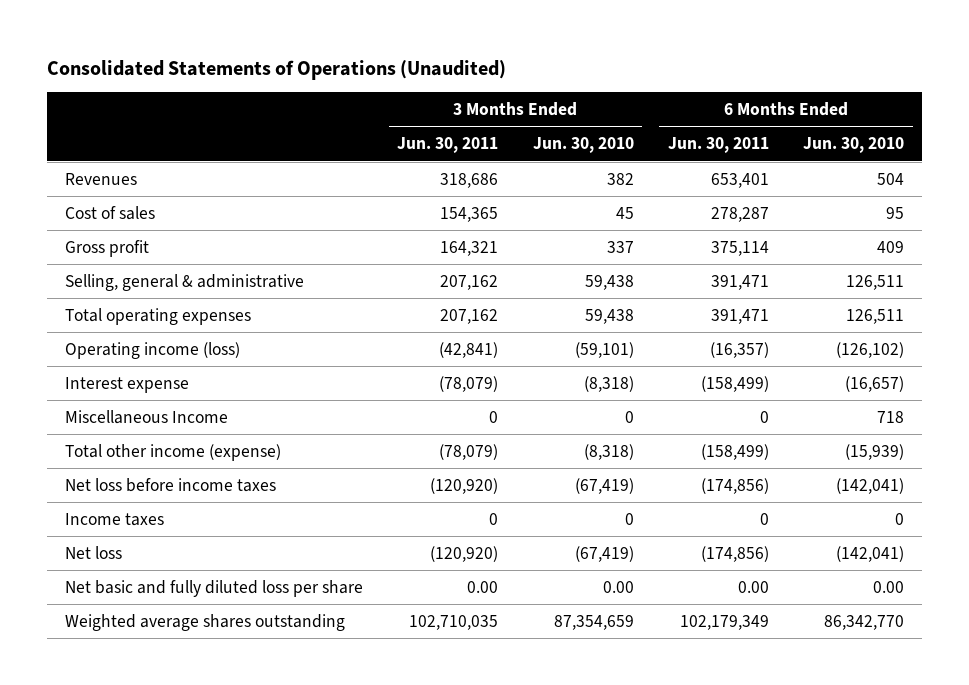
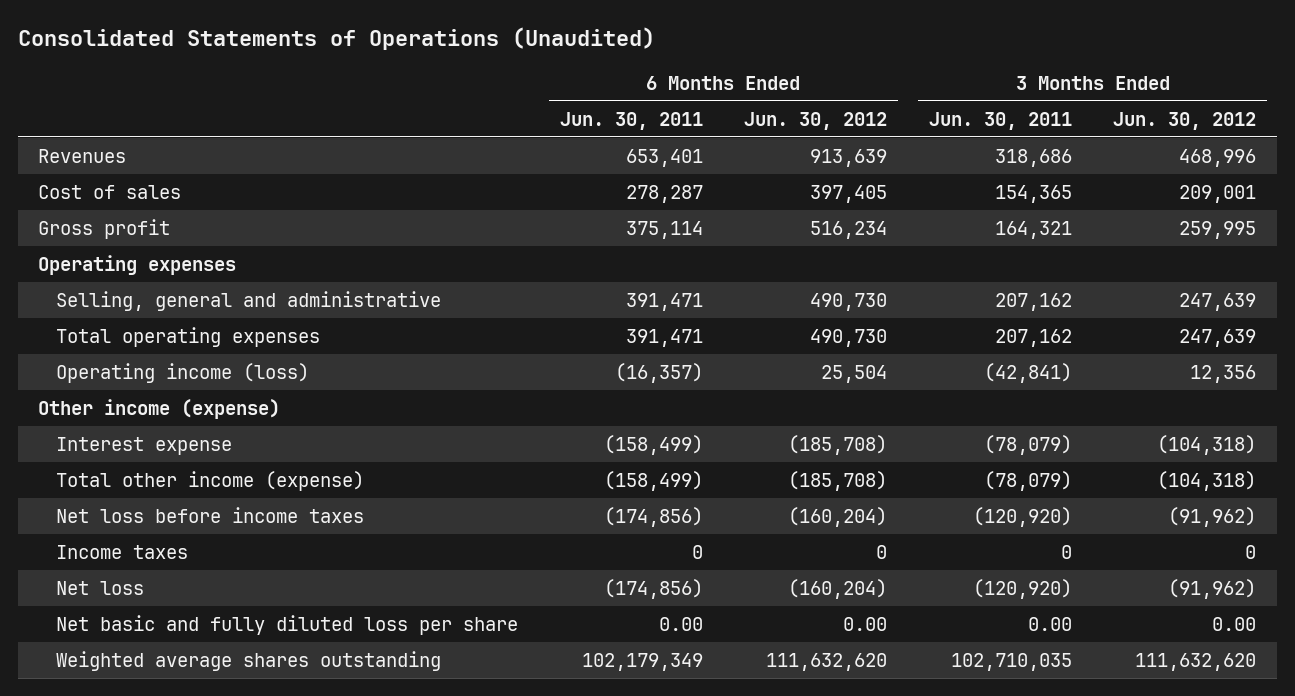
- | 3 Months Ended Jun. 30, 2011 | 3 Months Ended Jun. 30, 2010 | 6 Months Ended Jun. 30, 2011 | 6 Months Ended Jun. 30, 2010
+ | 6 Months Ended Jun. 30, 2011 | 6 Months Ended Jun. 30, 2012 | 3 Months Ended Jun. 30, 2011 | 3 Months Ended Jun. 30, 2012
- Selling, general & administrative | 207,162 | 59,438 | 391,471 | 126,511
+ Operating expenses
+ Selling, general and administrative | 391,471 | 490,730 | 207,162 | 247,639
+ Other income (expense)
- Miscellaneous Income | 0 | 0 | 0 | 718

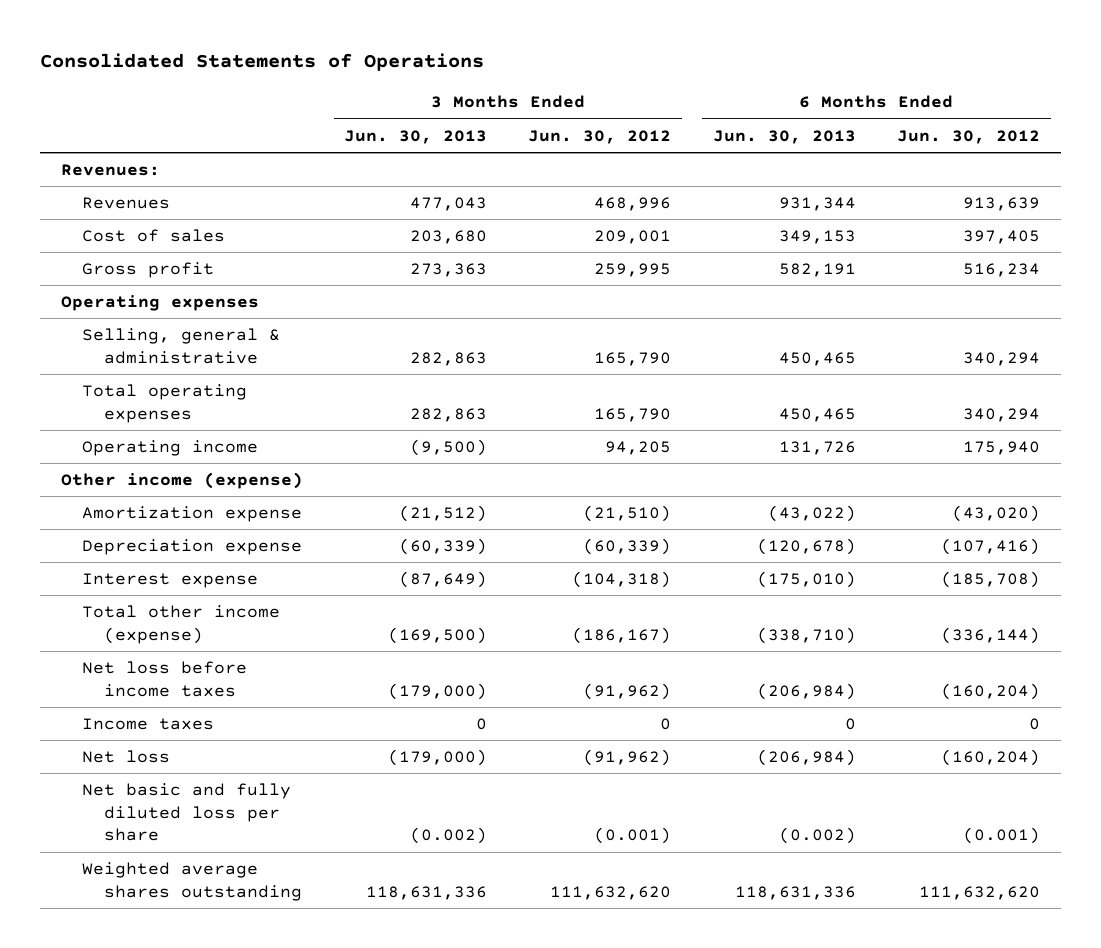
- Consolidated Statements of Operations (Unaudited)
+ Consolidated Statements of Operations
- | 6 Months Ended Jun. 30, 2011 | 6 Months Ended Jun. 30, 2012 | 3 Months Ended Jun. 30, 2011 | 3 Months Ended Jun. 30, 2012
+ | 3 Months Ended Jun. 30, 2013 | 3 Months Ended Jun. 30, 2012 | 6 Months Ended Jun. 30, 2013 | 6 Months Ended Jun. 30, 2012
+ Revenues:
- Selling, general and administrative | 391,471 | 490,730 | 207,162 | 247,639
- Total operating expenses | 391,471 | 490,730 | 207,162 | 247,639
- Operating income (loss) | (16,357) | 25,504 | (42,841) | 12,356
+ Selling, general & administrative | 282,863 | 165,790 | 450,465 | 340,294
+ Total operating expenses | 282,863 | 165,790 | 450,465 | 340,294
+ Operating income | (9,500) | 94,205 | 131,726 | 175,940
+ Amortization expense | (21,512) | (21,510) | (43,022) | (43,020)
+ Depreciation expense | (60,339) | (60,339) | (120,678) | (107,416)
- Total other income (expense) | (158,499) | (185,708) | (78,079) | (104,318)
+ Total other income (expense) | (169,500) | (186,167) | (338,710) | (336,144)
- Net basic and fully diluted loss per share | 0.00 | 0.00 | 0.00 | 0.00
+ Net basic and fully diluted loss per share | (0.002) | (0.001) | (0.002) | (0.001)

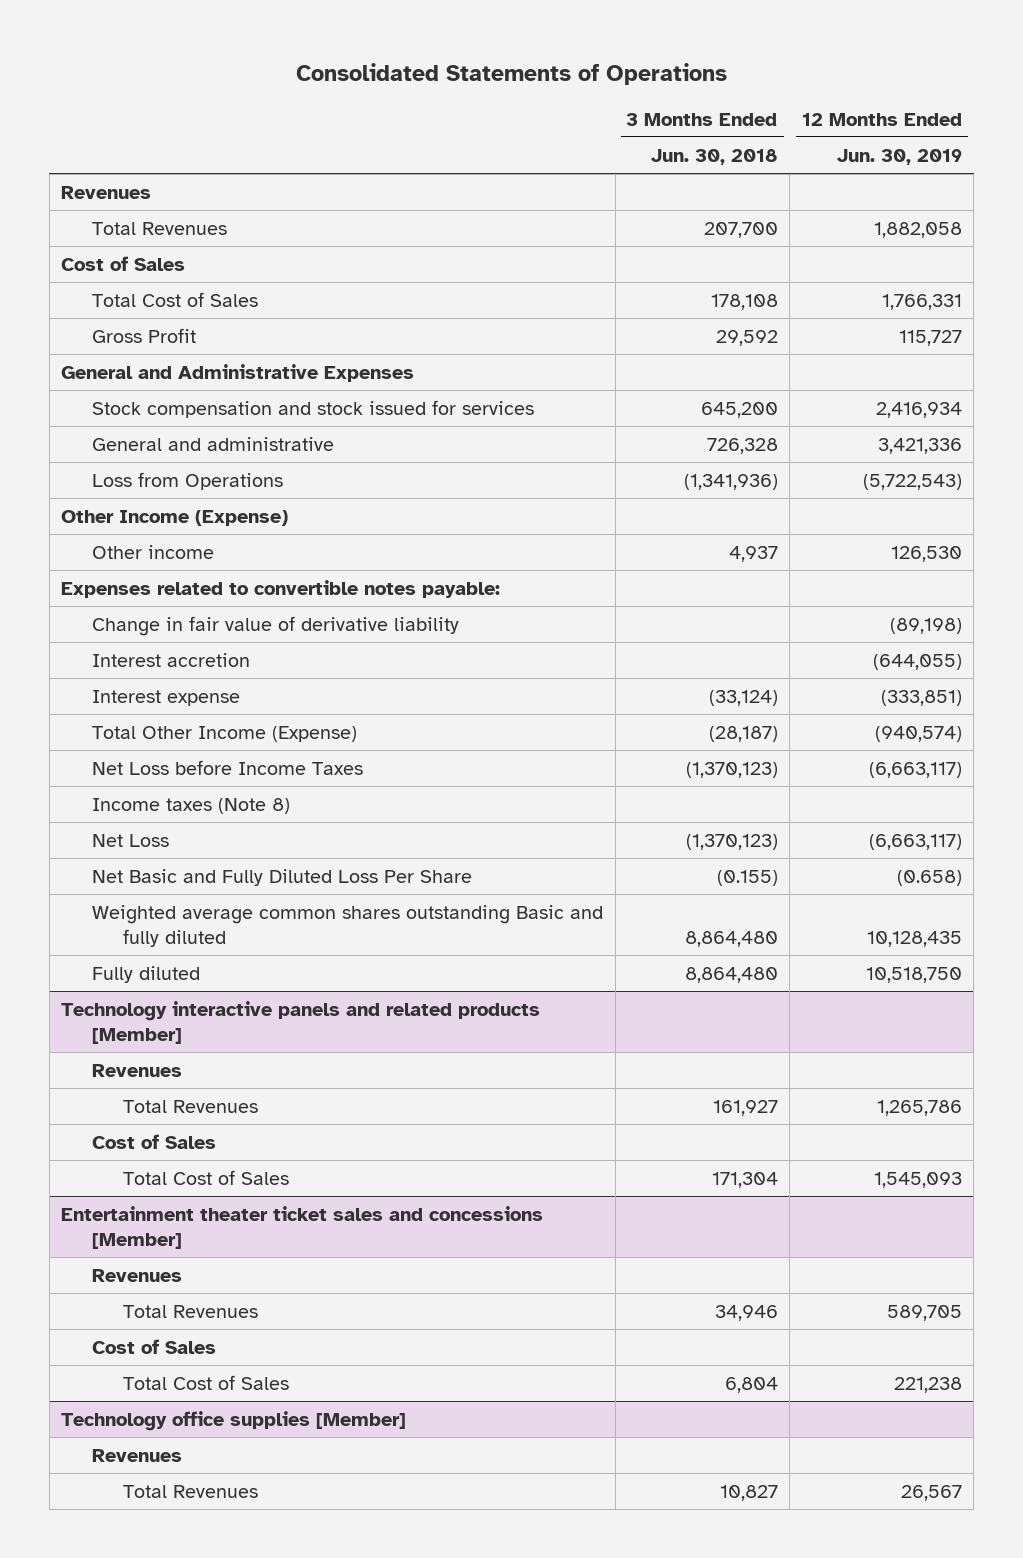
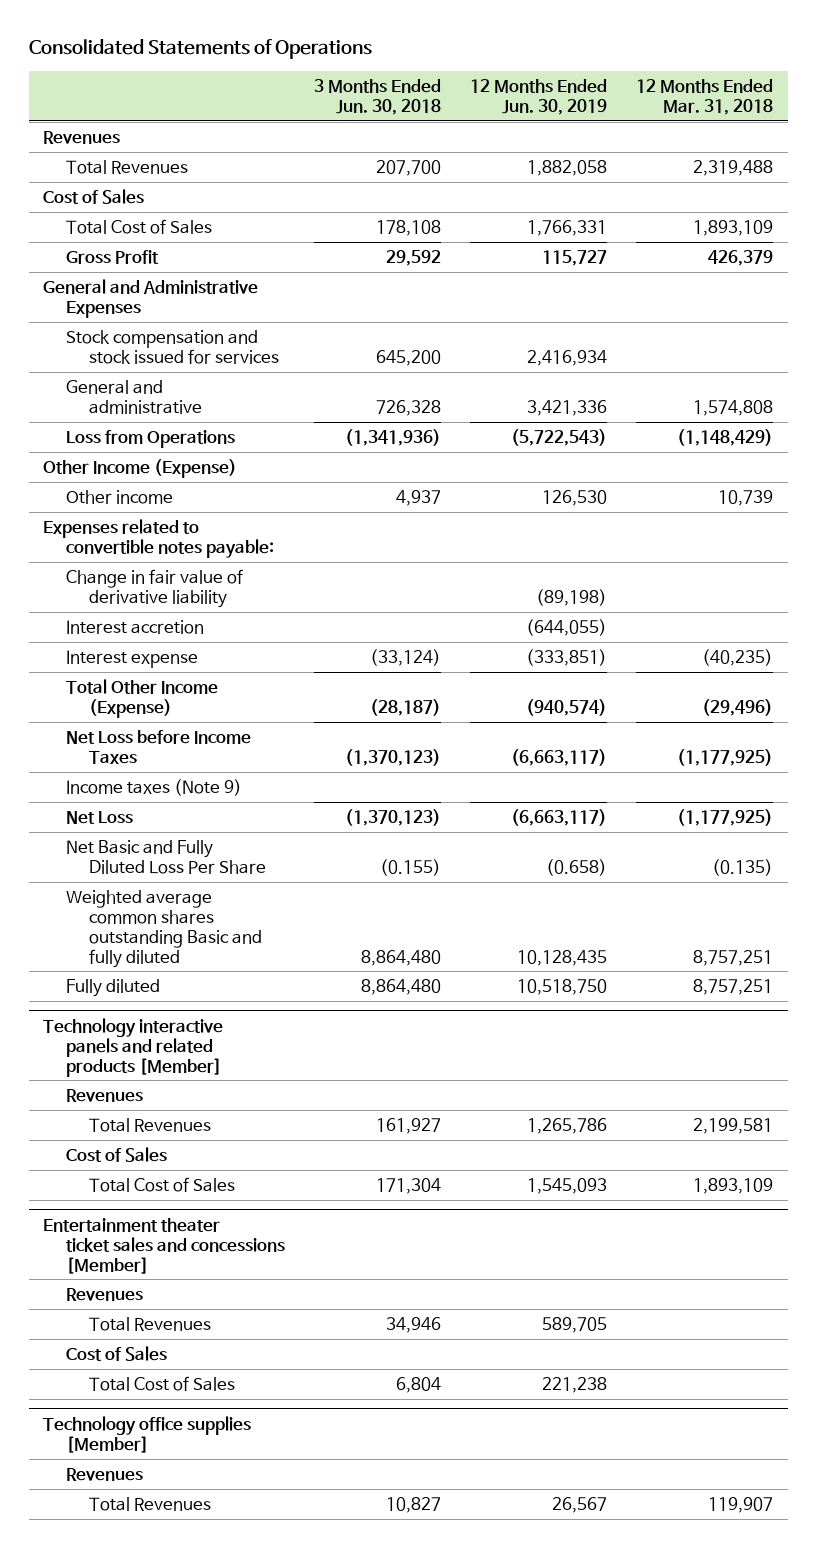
- | 3 Months Ended Jun. 30, 2018 | 12 Months Ended Jun. 30, 2019
+ | 3 Months Ended Jun. 30, 2018 | 12 Months Ended Jun. 30, 2019 | 12 Months Ended Mar. 31, 2018
- Income taxes (Note 8)
+ Income taxes (Note 9)

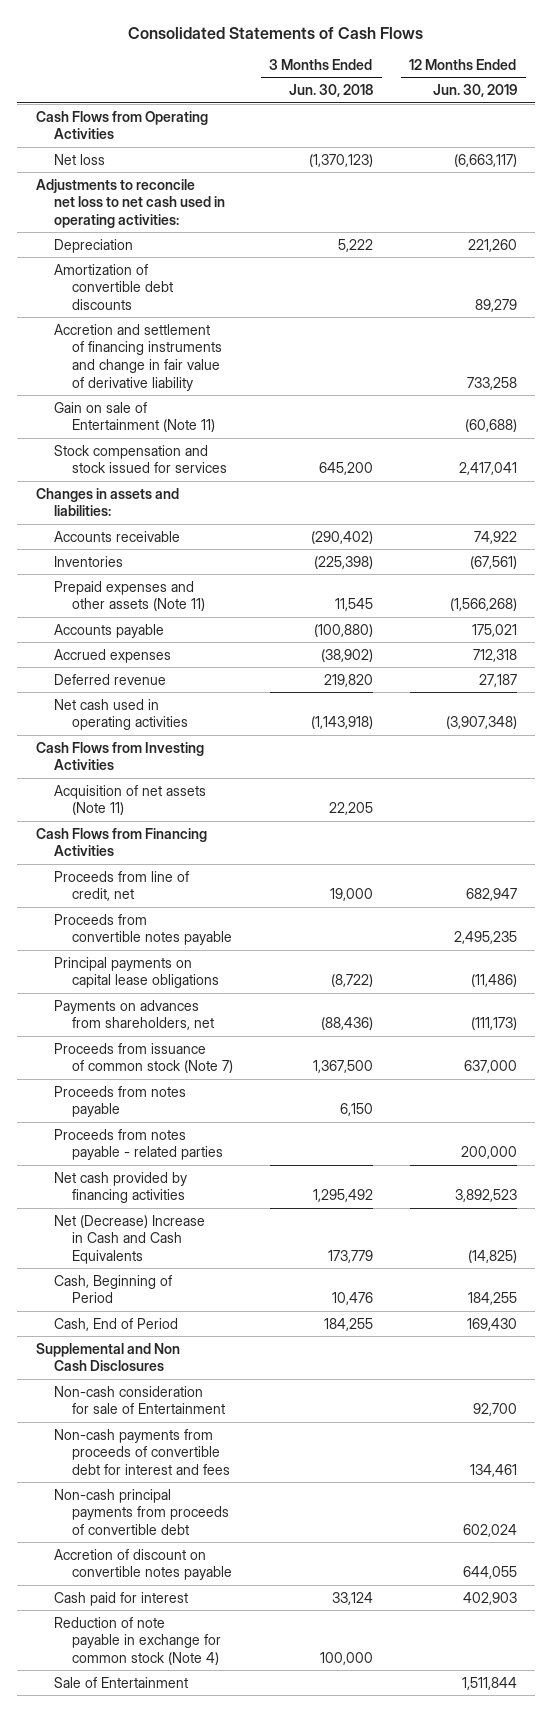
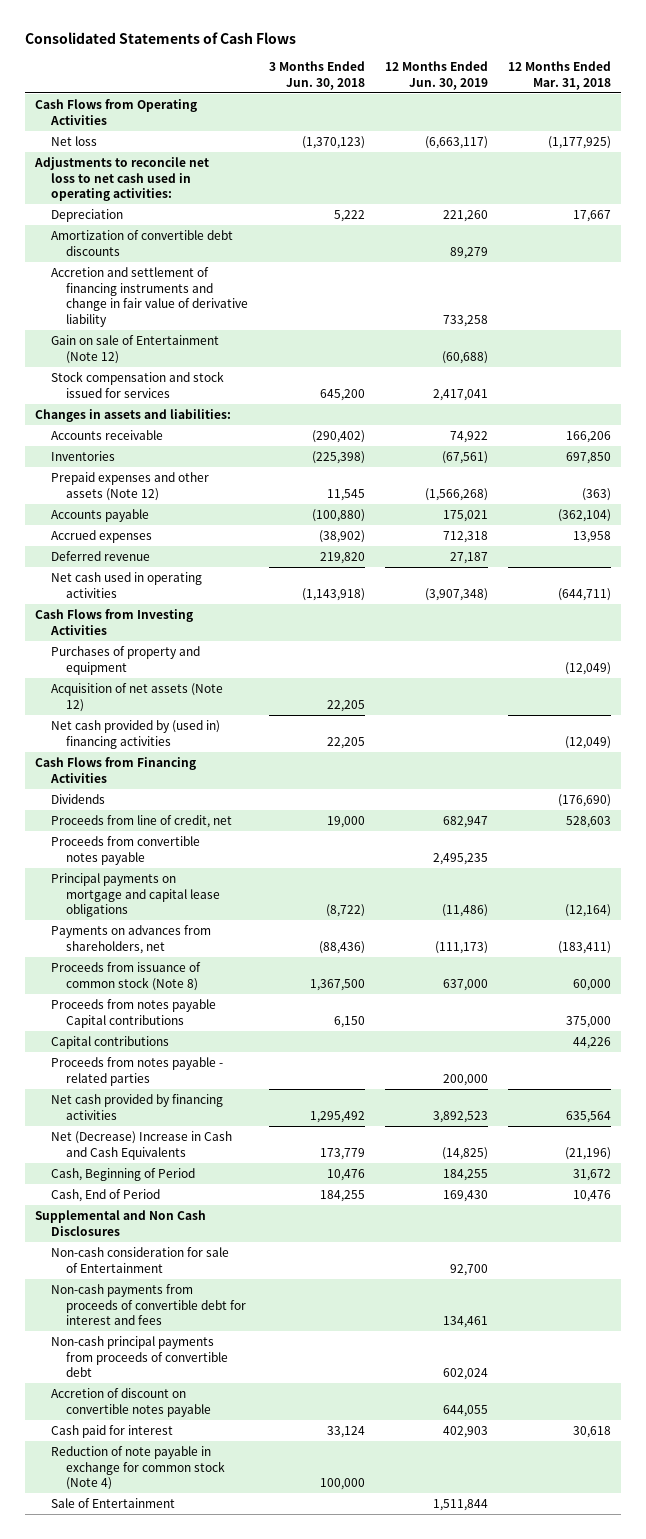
- | 3 Months Ended Jun. 30, 2018 | 12 Months Ended Jun. 30, 2019
+ | 3 Months Ended Jun. 30, 2018 | 12 Months Ended Jun. 30, 2019 | 12 Months Ended Mar. 31, 2018
- Gain on sale of Entertainment (Note 11) | | (60,688)
+ Gain on sale of Entertainment (Note 12) | | (60,688) |
- Prepaid expenses and other assets (Note 11) | 11,545 | (1,566,268)
+ Prepaid expenses and other assets (Note 12) | 11,545 | (1,566,268) | (363)
- Acquisition of net assets (Note 11) | 22,205 |
+ Purchases of property and equipment | | | (12,049)
+ Acquisition of net assets (Note 12) | 22,205 | |
+ Net cash provided by (used in) financing activities | 22,205 | | (12,049)
+ Dividends | | | (176,690)
- Principal payments on capital lease obligations | (8,722) | (11,486)
+ Principal payments on mortgage and capital lease obligations | (8,722) | (11,486) | (12,164)
- Proceeds from issuance of common stock (Note 7) | 1,367,500 | 637,000
- Proceeds from notes payable | 6,150 |
+ Proceeds from issuance of common stock (Note 8) | 1,367,500 | 637,000 | 60,000
+ Proceeds from notes payable Capital contributions | 6,150 | | 375,000
+ Capital contributions | | | 44,226

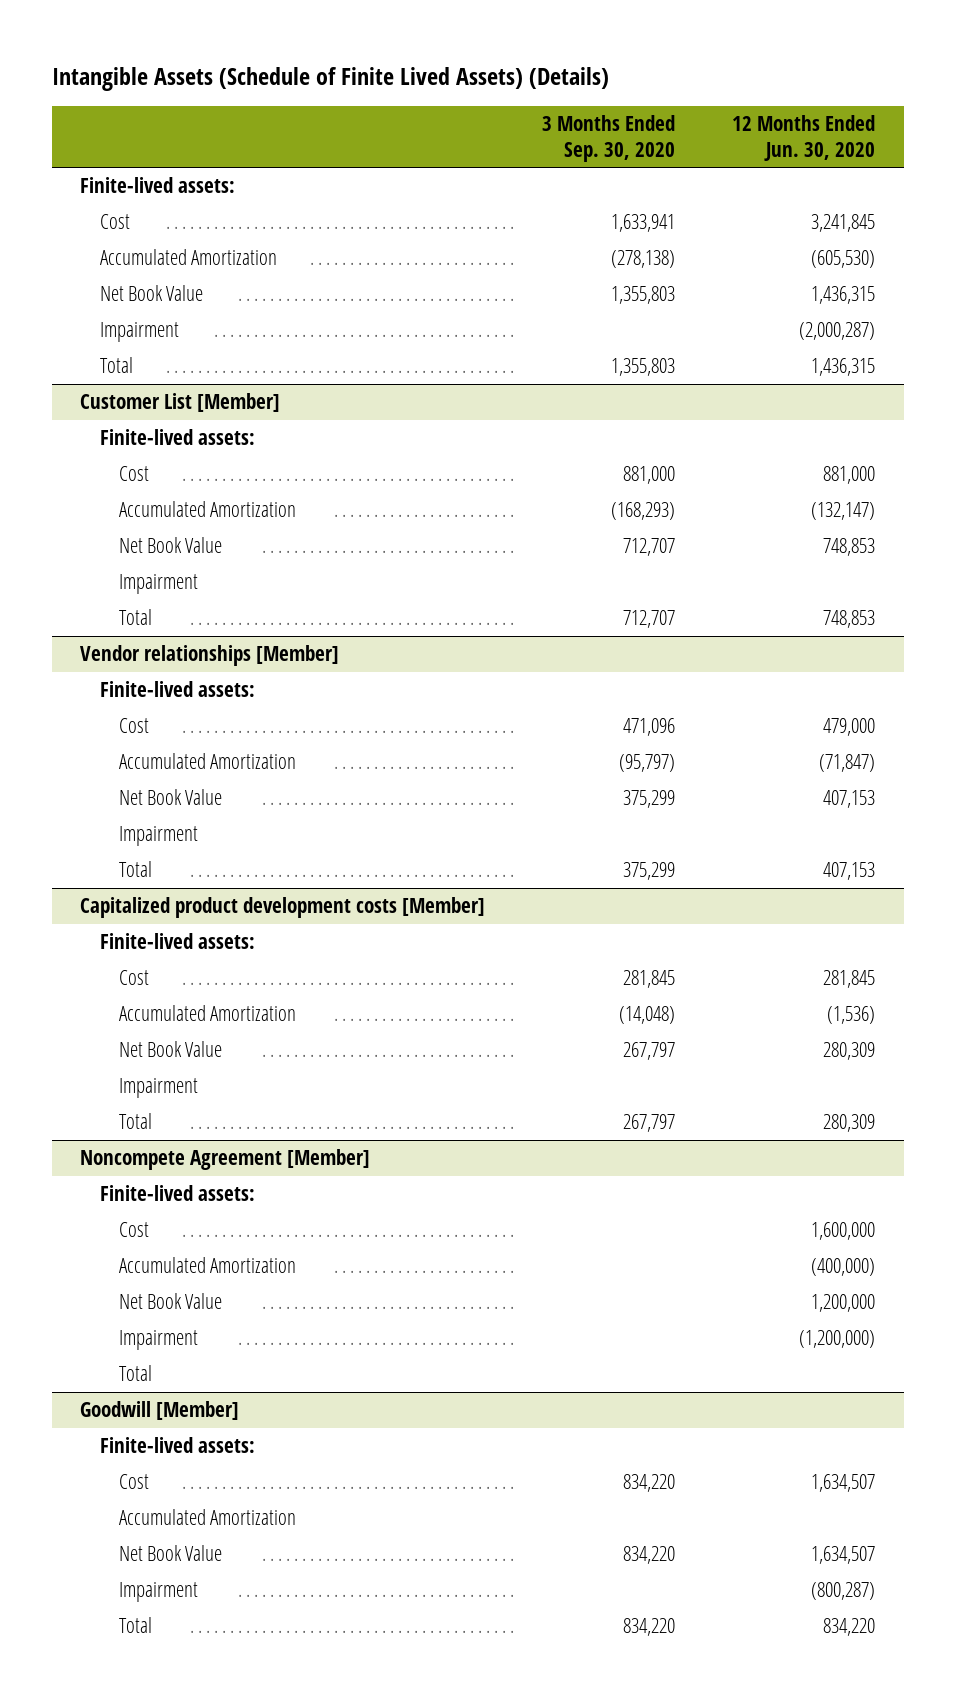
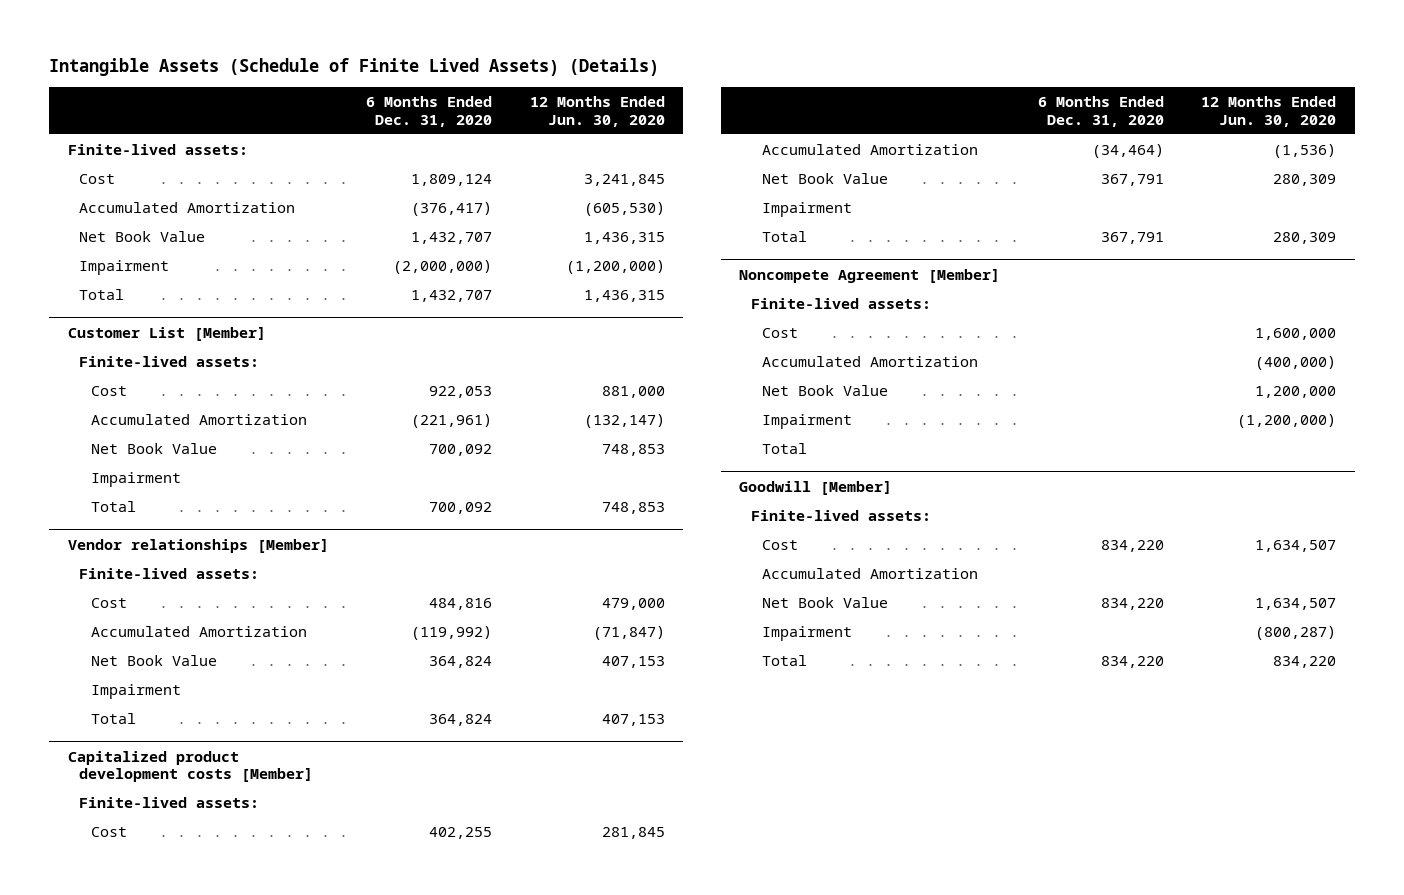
- | 3 Months Ended Sep. 30, 2020 | 12 Months Ended Jun. 30, 2020
+ | 6 Months Ended Dec. 31, 2020 | 12 Months Ended Jun. 30, 2020
- Impairment | | (2,000,287)
+ Impairment | (2,000,000) | (1,200,000)

